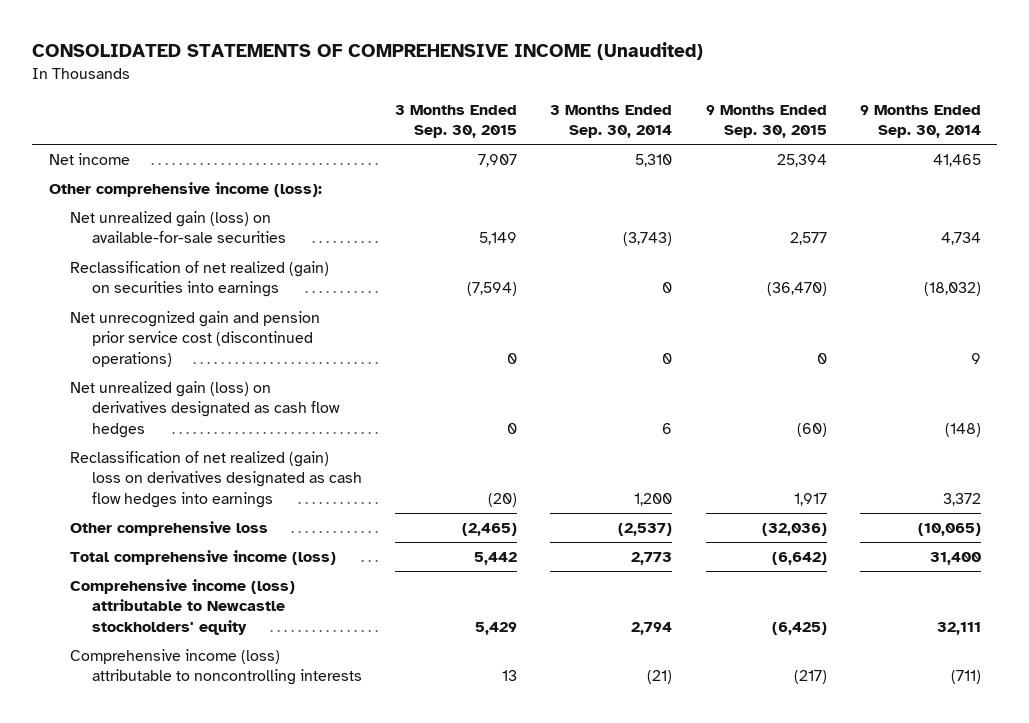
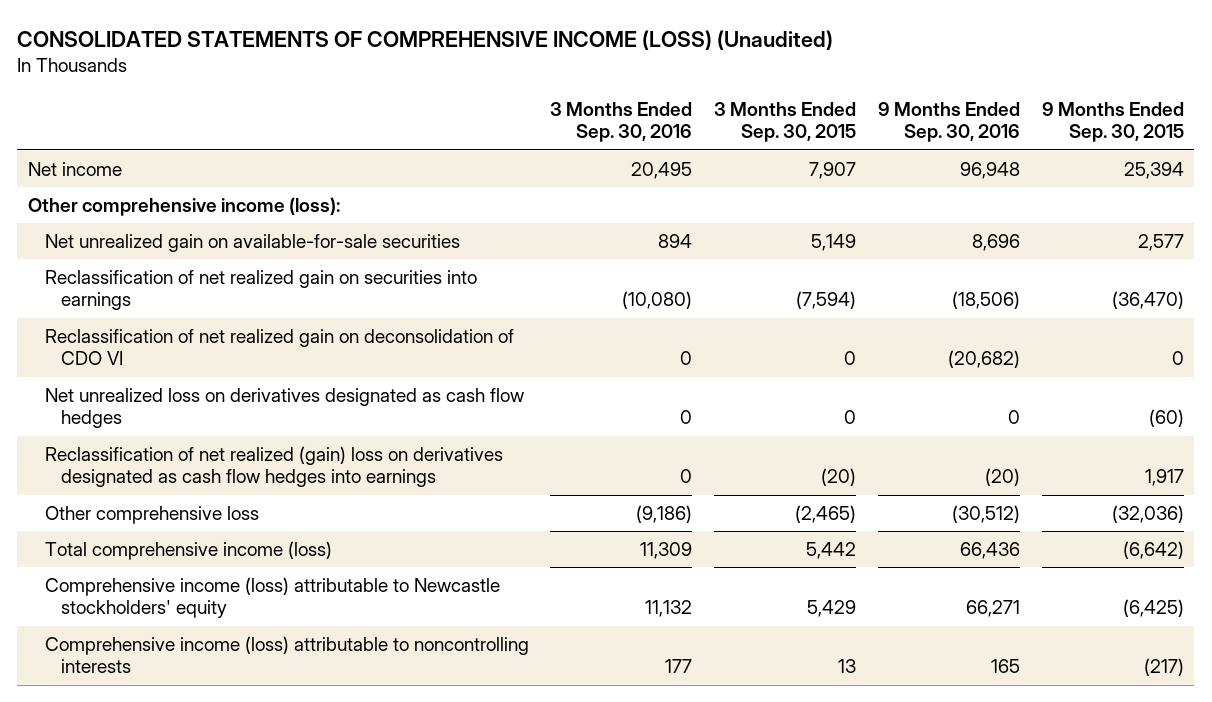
- CONSOLIDATED STATEMENTS OF COMPREHENSIVE INCOME (Unaudited)
+ CONSOLIDATED STATEMENTS OF COMPREHENSIVE INCOME (LOSS) (Unaudited)
- | 3 Months Ended Sep. 30, 2015 | 3 Months Ended Sep. 30, 2014 | 9 Months Ended Sep. 30, 2015 | 9 Months Ended Sep. 30, 2014
+ | 3 Months Ended Sep. 30, 2016 | 3 Months Ended Sep. 30, 2015 | 9 Months Ended Sep. 30, 2016 | 9 Months Ended Sep. 30, 2015
- Net unrealized gain (loss) on available-for-sale securities | 5,149 | (3,743) | 2,577 | 4,734
- Reclassification of net realized (gain) on securities into earnings | (7,594) | 0 | (36,470) | (18,032)
- Net unrecognized gain and pension prior service cost (discontinued operations) | 0 | 0 | 0 | 9
- Net unrealized gain (loss) on derivatives designated as cash flow hedges | 0 | 6 | (60) | (148)
+ Net unrealized gain on available-for-sale securities | 894 | 5,149 | 8,696 | 2,577
+ Reclassification of net realized gain on securities into earnings | (10,080) | (7,594) | (18,506) | (36,470)
+ Reclassification of net realized gain on deconsolidation of CDO VI | 0 | 0 | (20,682) | 0
+ Net unrealized loss on derivatives designated as cash flow hedges | 0 | 0 | 0 | (60)

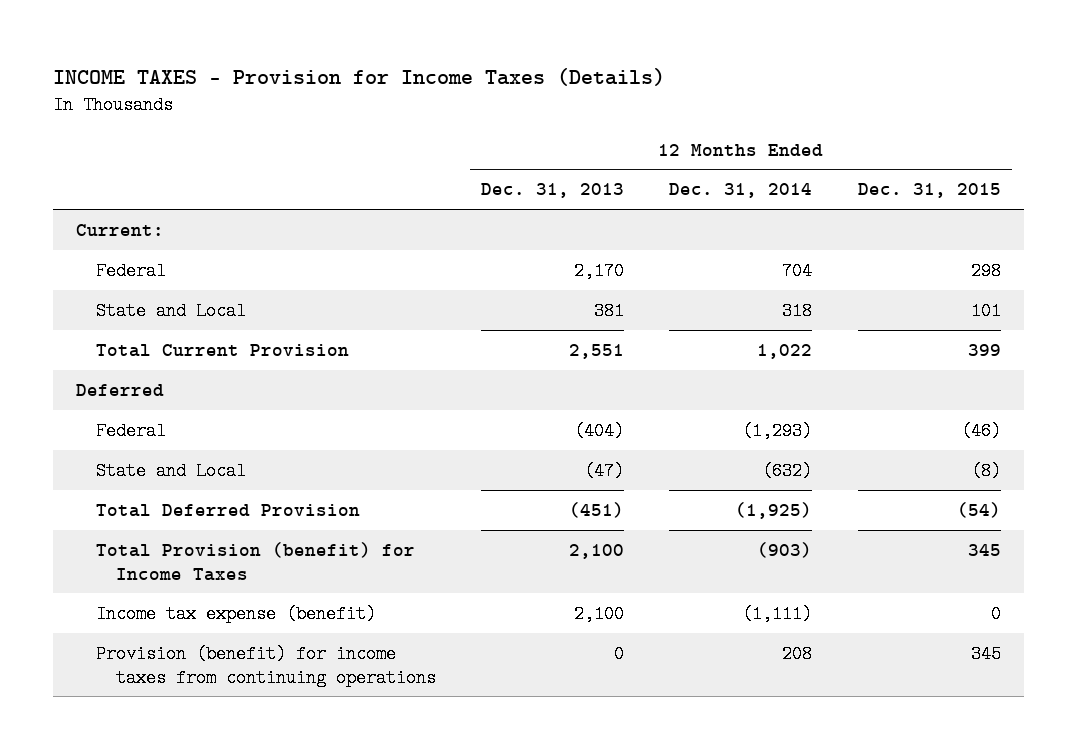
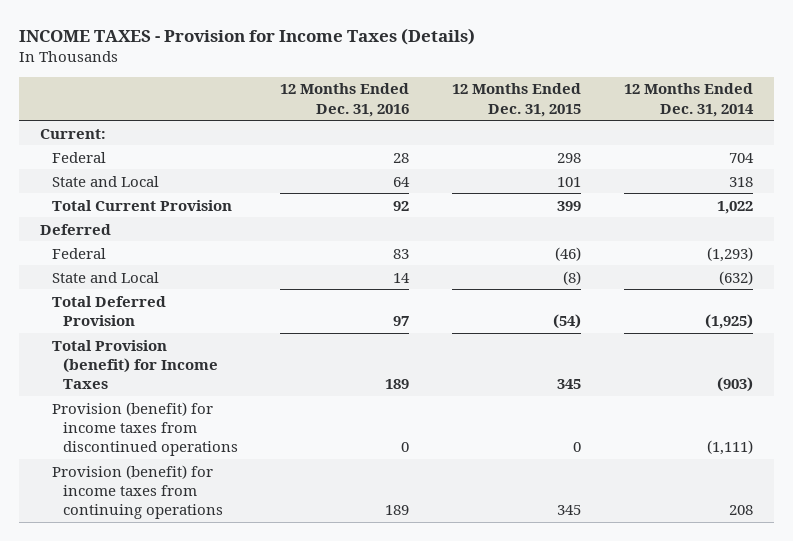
- | 12 Months Ended Dec. 31, 2013 | 12 Months Ended Dec. 31, 2014 | 12 Months Ended Dec. 31, 2015
+ | 12 Months Ended Dec. 31, 2016 | 12 Months Ended Dec. 31, 2015 | 12 Months Ended Dec. 31, 2014
- Income tax expense (benefit) | 2,100 | (1,111) | 0
+ Provision (benefit) for income taxes from discontinued operations | 0 | 0 | (1,111)

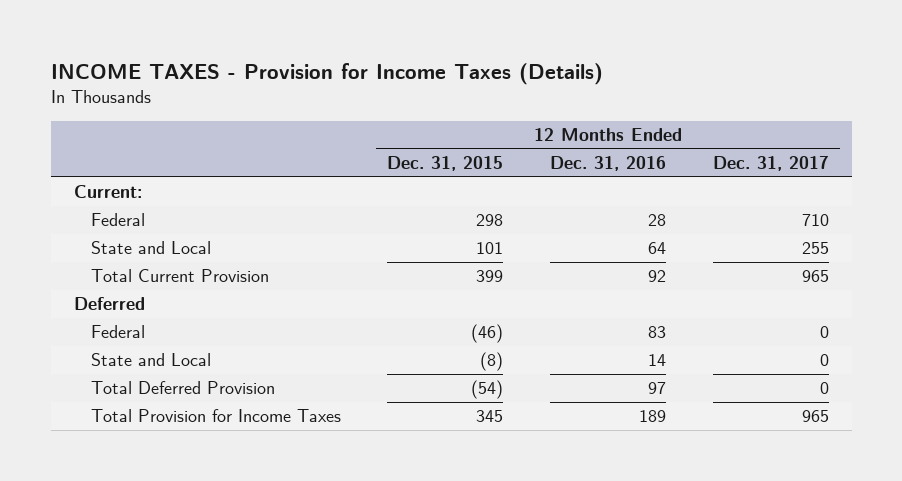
- | 12 Months Ended Dec. 31, 2016 | 12 Months Ended Dec. 31, 2015 | 12 Months Ended Dec. 31, 2014
+ | 12 Months Ended Dec. 31, 2015 | 12 Months Ended Dec. 31, 2016 | 12 Months Ended Dec. 31, 2017
- Total Provision (benefit) for Income Taxes | 189 | 345 | (903)
- Provision (benefit) for income taxes from discontinued operations | 0 | 0 | (1,111)
- Provision (benefit) for income taxes from continuing operations | 189 | 345 | 208
+ Total Provision for Income Taxes | 345 | 189 | 965

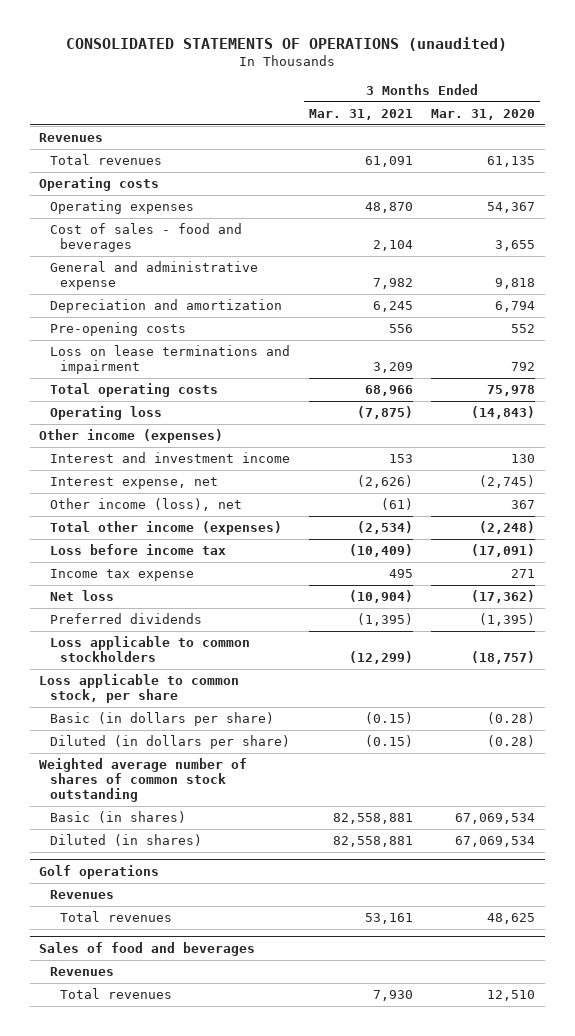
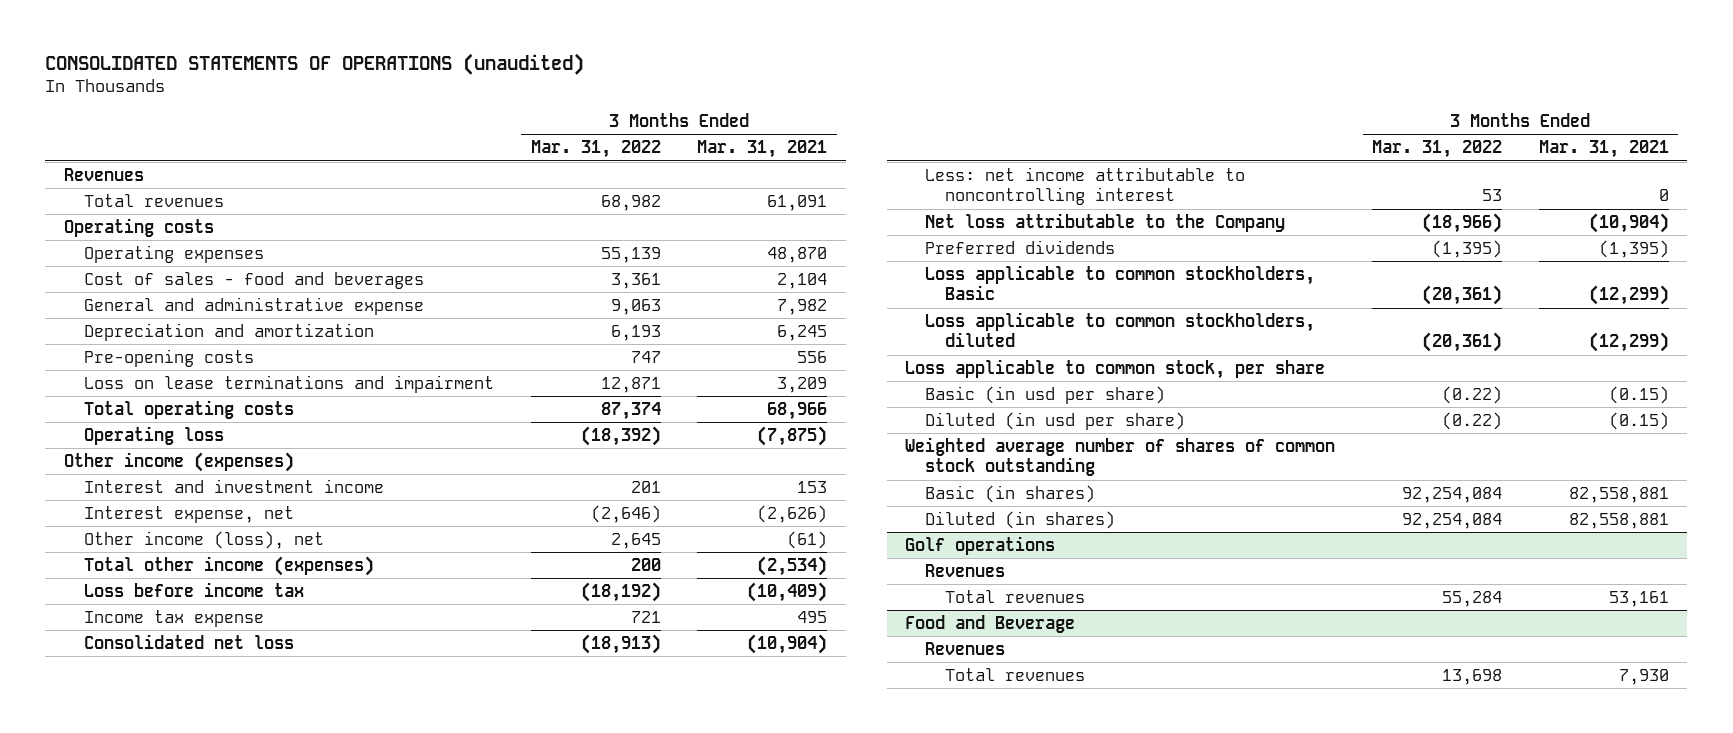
- | 3 Months Ended Mar. 31, 2021 | 3 Months Ended Mar. 31, 2020
+ | 3 Months Ended Mar. 31, 2022 | 3 Months Ended Mar. 31, 2021
- Net loss | (10,904) | (17,362)
+ Consolidated net loss | (18,913) | (10,904)
+ Less: net income attributable to noncontrolling interest | 53 | 0
+ Net loss attributable to the Company | (18,966) | (10,904)
- Loss applicable to common stockholders | (12,299) | (18,757)
+ Loss applicable to common stockholders, Basic | (20,361) | (12,299)
+ Loss applicable to common stockholders, diluted | (20,361) | (12,299)
- Basic (in dollars per share) | (0.15) | (0.28)
- Diluted (in dollars per share) | (0.15) | (0.28)
+ Basic (in usd per share) | (0.22) | (0.15)
+ Diluted (in usd per share) | (0.22) | (0.15)
- Sales of food and beverages
+ Food and Beverage

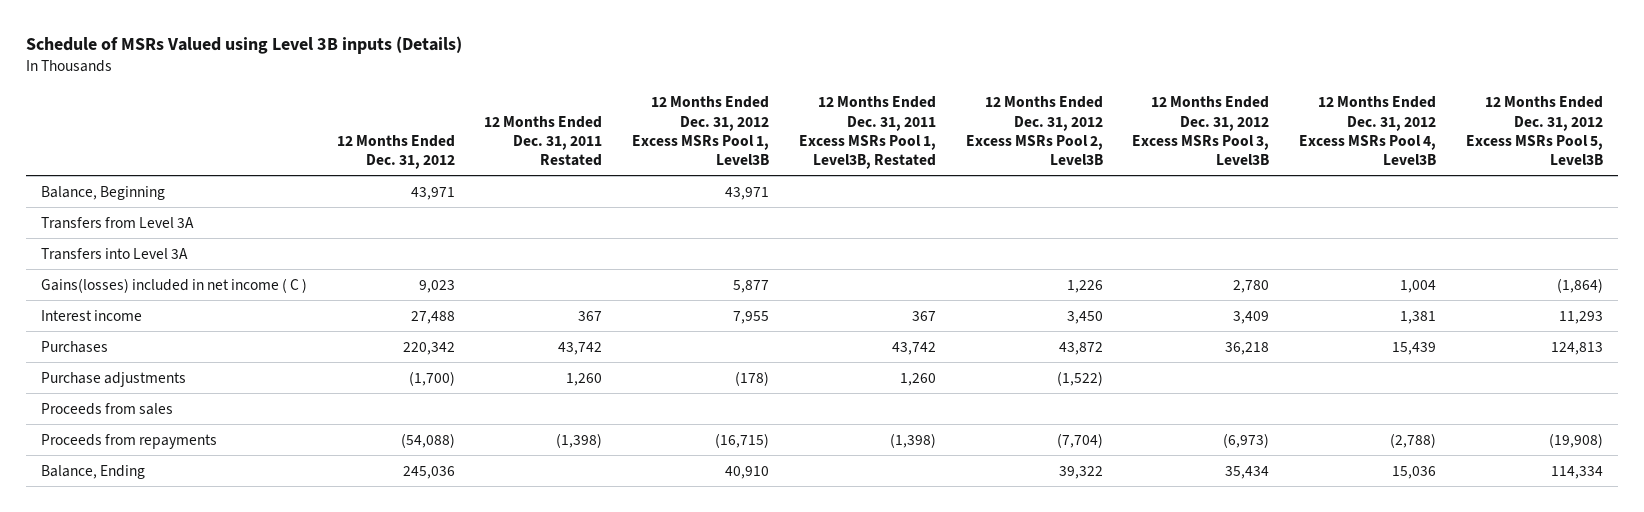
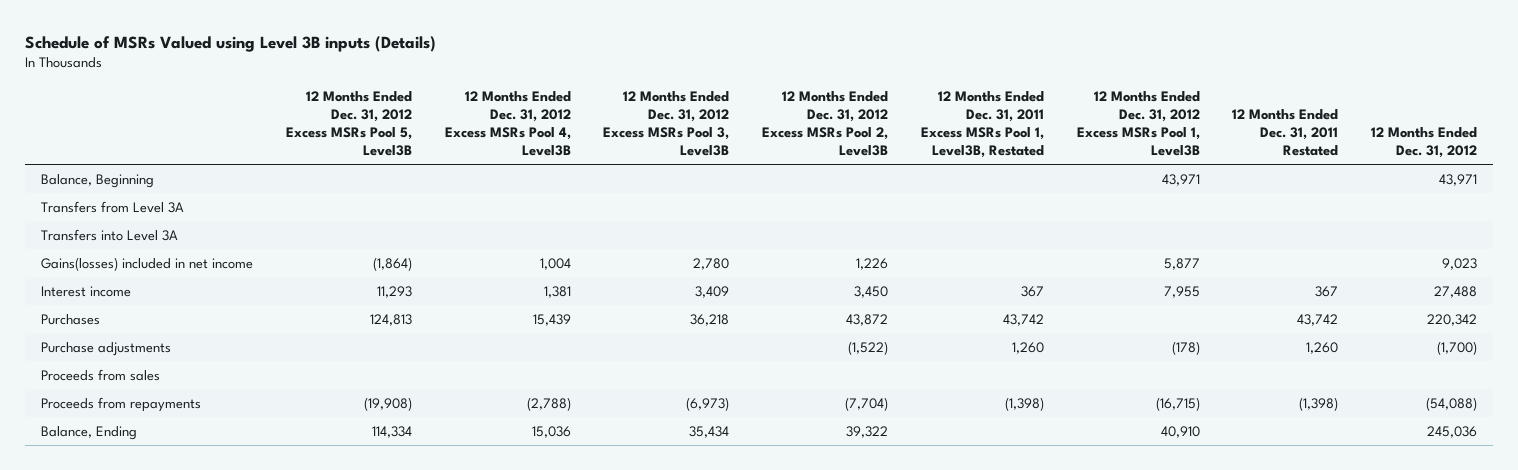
- | 12 Months Ended Dec. 31, 2012 | 12 Months Ended Dec. 31, 2011 Restated | 12 Months Ended Dec. 31, 2012 Excess MSRs Pool 1, Level3B | 12 Months Ended Dec. 31, 2011 Excess MSRs Pool 1, Level3B, Restated | 12 Months Ended Dec. 31, 2012 Excess MSRs Pool 2, Level3B | 12 Months Ended Dec. 31, 2012 Excess MSRs Pool 3, Level3B | 12 Months Ended Dec. 31, 2012 Excess MSRs Pool 4, Level3B | 12 Months Ended Dec. 31, 2012 Excess MSRs Pool 5, Level3B
+ | 12 Months Ended Dec. 31, 2012 Excess MSRs Pool 5, Level3B | 12 Months Ended Dec. 31, 2012 Excess MSRs Pool 4, Level3B | 12 Months Ended Dec. 31, 2012 Excess MSRs Pool 3, Level3B | 12 Months Ended Dec. 31, 2012 Excess MSRs Pool 2, Level3B | 12 Months Ended Dec. 31, 2011 Excess MSRs Pool 1, Level3B, Restated | 12 Months Ended Dec. 31, 2012 Excess MSRs Pool 1, Level3B | 12 Months Ended Dec. 31, 2011 Restated | 12 Months Ended Dec. 31, 2012
- Gains(losses) included in net income ( C ) | 9,023 | | 5,877 | | 1,226 | 2,780 | 1,004 | (1,864)
+ Gains(losses) included in net income | (1,864) | 1,004 | 2,780 | 1,226 | | 5,877 | | 9,023

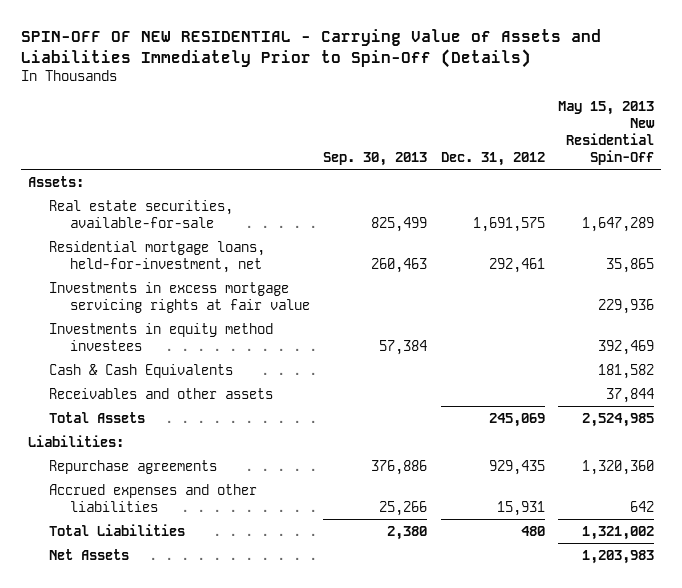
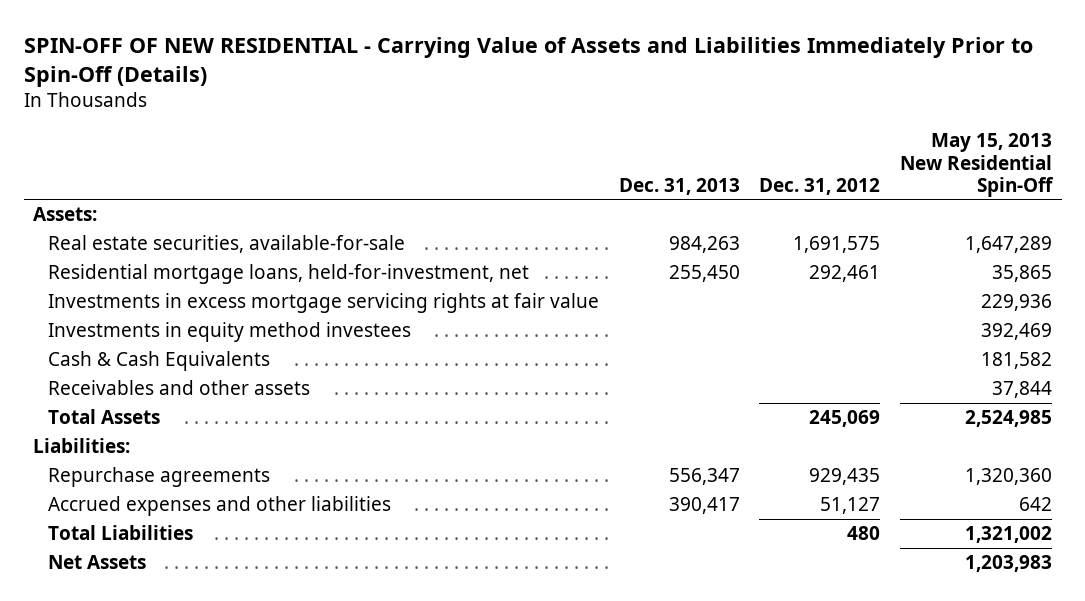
- | Sep. 30, 2013 | Dec. 31, 2012 | May 15, 2013 New Residential Spin-Off
+ | Dec. 31, 2013 | Dec. 31, 2012 | May 15, 2013 New Residential Spin-Off
- Accrued expenses and other liabilities | 25,266 | 15,931 | 642
+ Accrued expenses and other liabilities | 390,417 | 51,127 | 642

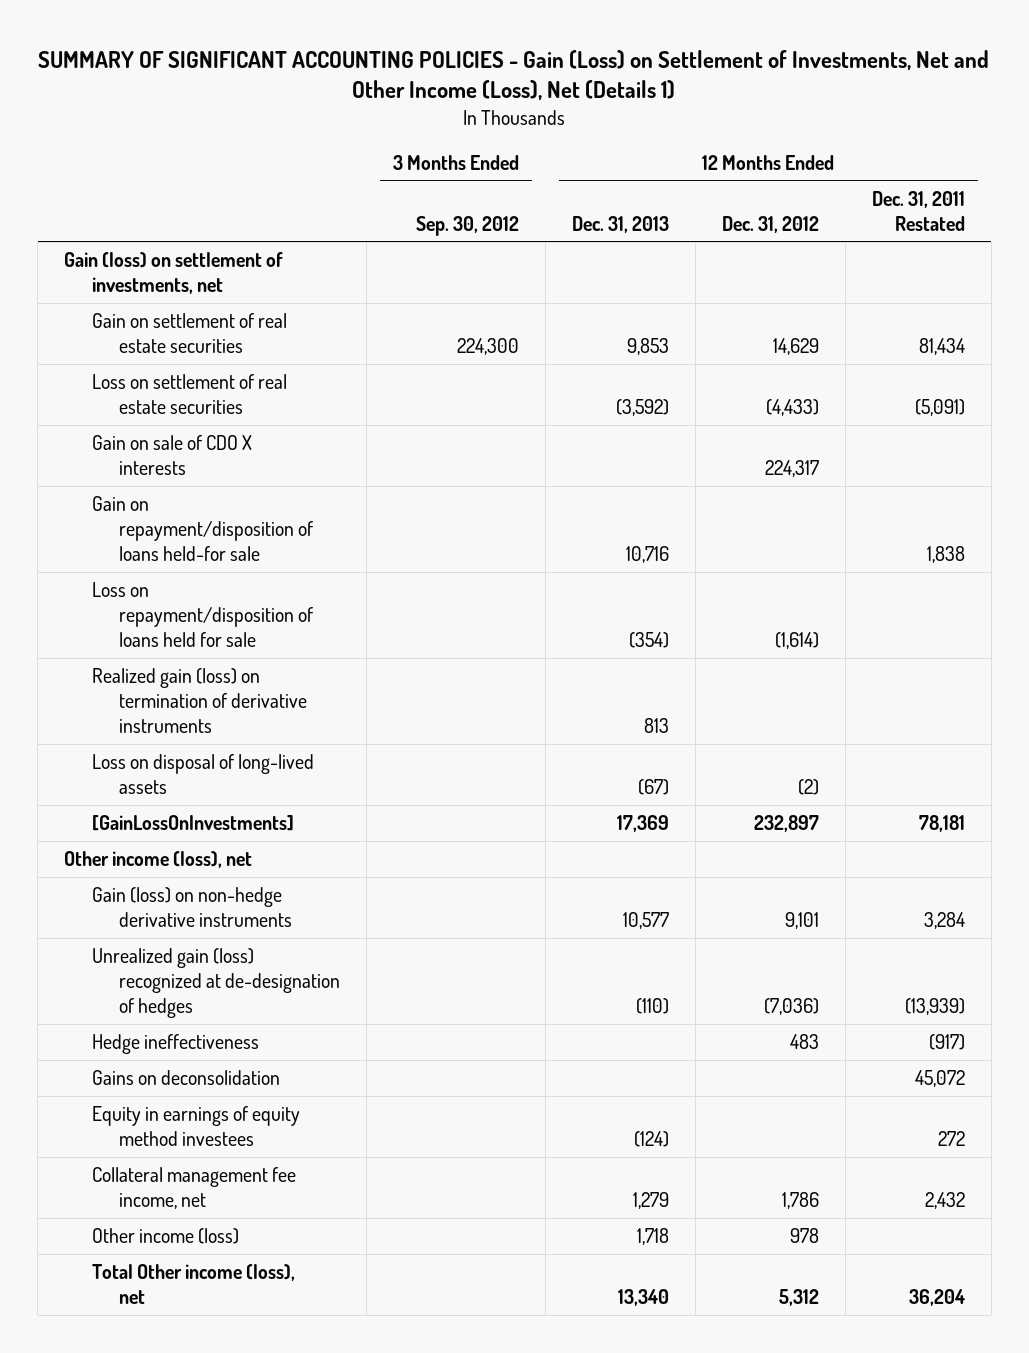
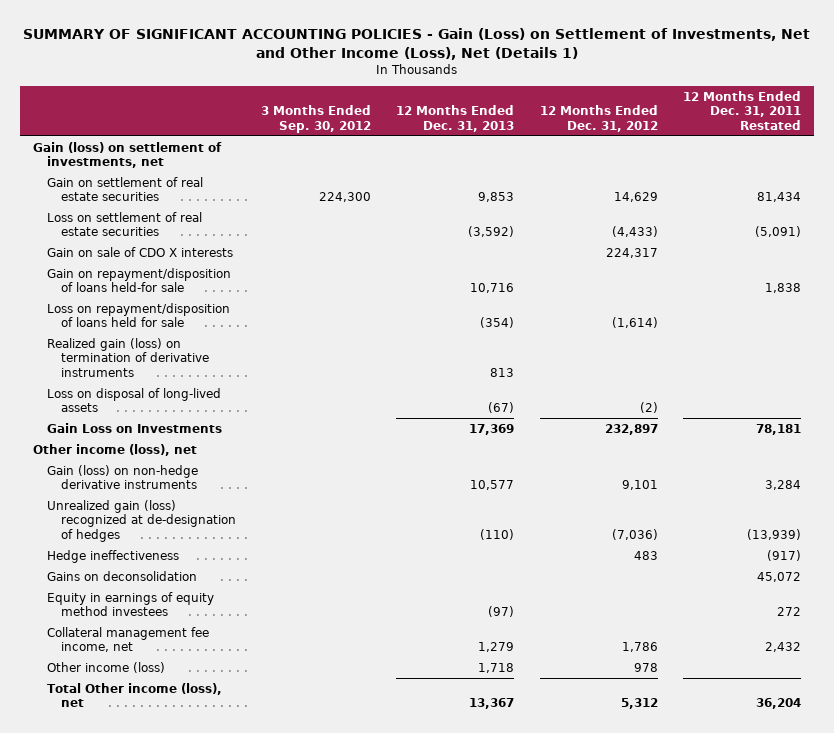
- [GainLossOnInvestments] | | 17,369 | 232,897 | 78,181
+ Gain Loss on Investments | | 17,369 | 232,897 | 78,181
- Equity in earnings of equity method investees | | (124) | | 272
+ Equity in earnings of equity method investees | | (97) | | 272
- Total Other income (loss), net | | 13,340 | 5,312 | 36,204
+ Total Other income (loss), net | | 13,367 | 5,312 | 36,204

